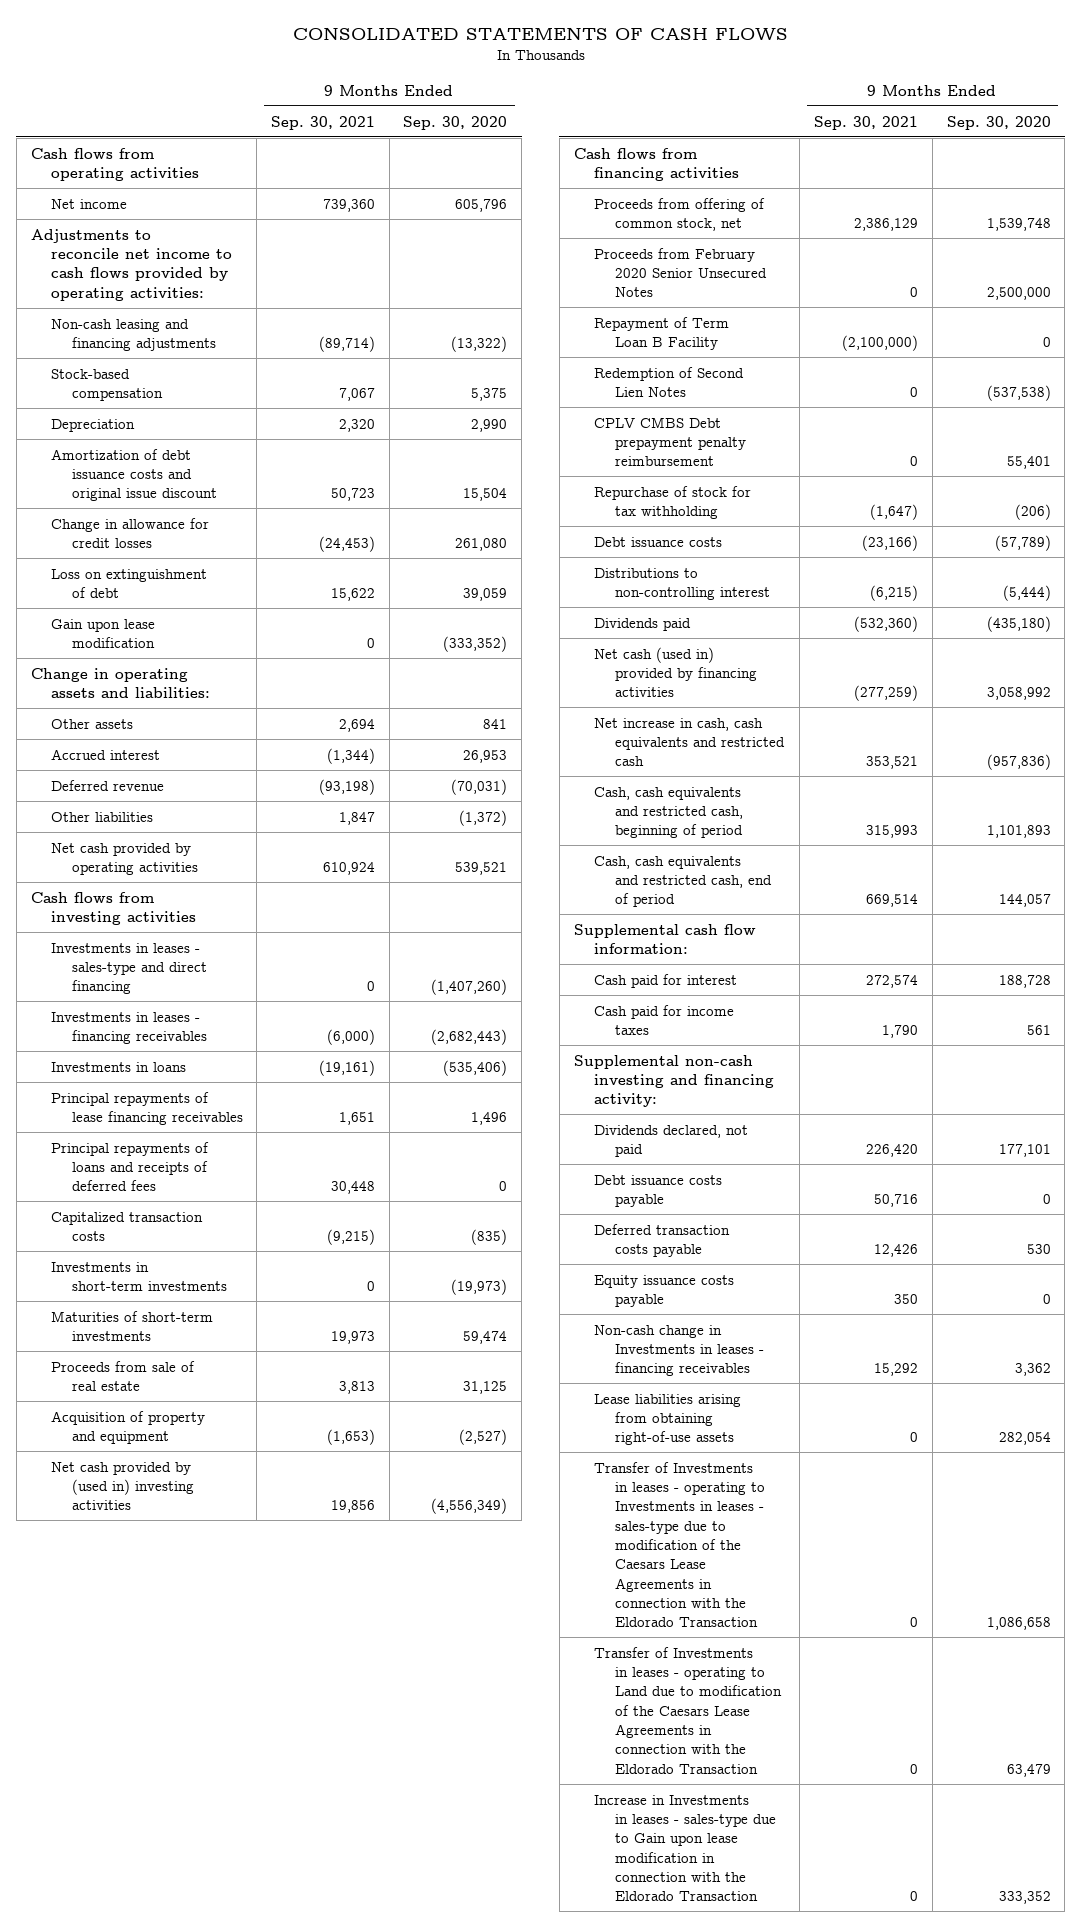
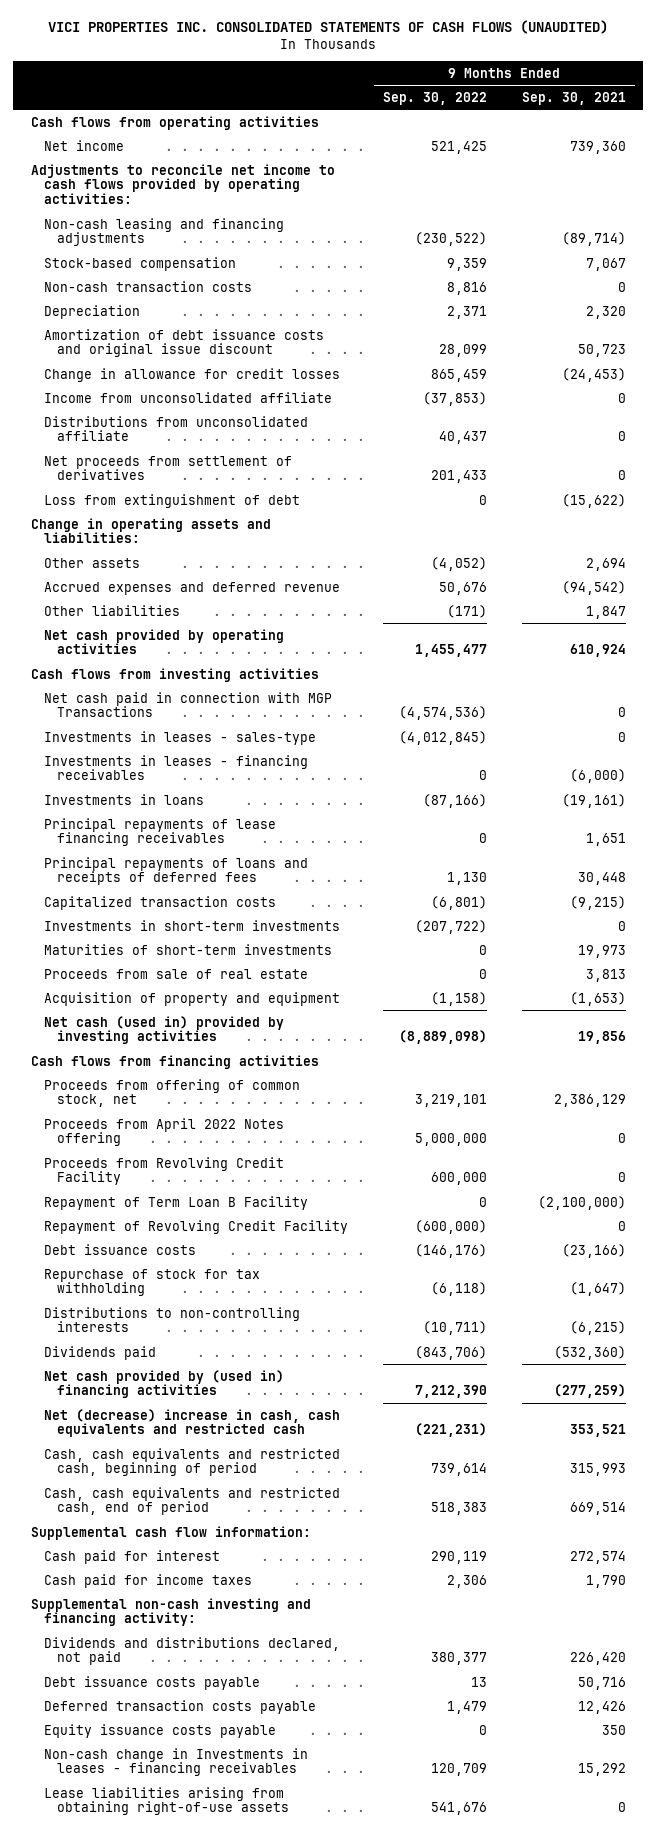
- CONSOLIDATED STATEMENTS OF CASH FLOWS
+ VICI PROPERTIES INC. CONSOLIDATED STATEMENTS OF CASH FLOWS (UNAUDITED)
- | 9 Months Ended Sep. 30, 2021 | 9 Months Ended Sep. 30, 2020
+ | 9 Months Ended Sep. 30, 2022 | 9 Months Ended Sep. 30, 2021
+ Non-cash transaction costs | 8,816 | 0
- Loss on extinguishment of debt | 15,622 | 39,059
- Gain upon lease modification | 0 | (333,352)
+ Income from unconsolidated affiliate | (37,853) | 0
+ Distributions from unconsolidated affiliate | 40,437 | 0
+ Net proceeds from settlement of derivatives | 201,433 | 0
+ Loss from extinguishment of debt | 0 | (15,622)
- Accrued interest | (1,344) | 26,953
- Deferred revenue | (93,198) | (70,031)
+ Accrued expenses and deferred revenue | 50,676 | (94,542)
- Investments in leases - sales-type and direct financing | 0 | (1,407,260)
+ Net cash paid in connection with MGP Transactions | (4,574,536) | 0
+ Investments in leases - sales-type | (4,012,845) | 0
- Net cash provided by (used in) investing activities | 19,856 | (4,556,349)
+ Net cash (used in) provided by investing activities | (8,889,098) | 19,856
- Proceeds from February 2020 Senior Unsecured Notes | 0 | 2,500,000
+ Proceeds from April 2022 Notes offering | 5,000,000 | 0
+ Proceeds from Revolving Credit Facility | 600,000 | 0
- Redemption of Second Lien Notes | 0 | (537,538)
- CPLV CMBS Debt prepayment penalty reimbursement | 0 | 55,401
+ Repayment of Revolving Credit Facility | (600,000) | 0
- Distributions to non-controlling interest | (6,215) | (5,444)
moved down: Repurchase of stock for tax withholding | (6,118) | (1,647)
+ Distributions to non-controlling interests | (10,711) | (6,215)
- Net cash (used in) provided by financing activities | (277,259) | 3,058,992
- Net increase in cash, cash equivalents and restricted cash | 353,521 | (957,836)
+ Net cash provided by (used in) financing activities | 7,212,390 | (277,259)
+ Net (decrease) increase in cash, cash equivalents and restricted cash | (221,231) | 353,521
- Dividends declared, not paid | 226,420 | 177,101
+ Dividends and distributions declared, not paid | 380,377 | 226,420
- Transfer of Investments in leases - operating to Investments in leases - sales-type due to modification of the Caesars Lease Agreements in connection with the Eldorado Transaction | 0 | 1,086,658
- Transfer of Investments in leases - operating to Land due to modification of the Caesars Lease Agreements in connection with the Eldorado Transaction | 0 | 63,479
- Increase in Investments in leases - sales-type due to Gain upon lease modification in connection with the Eldorado Transaction | 0 | 333,352

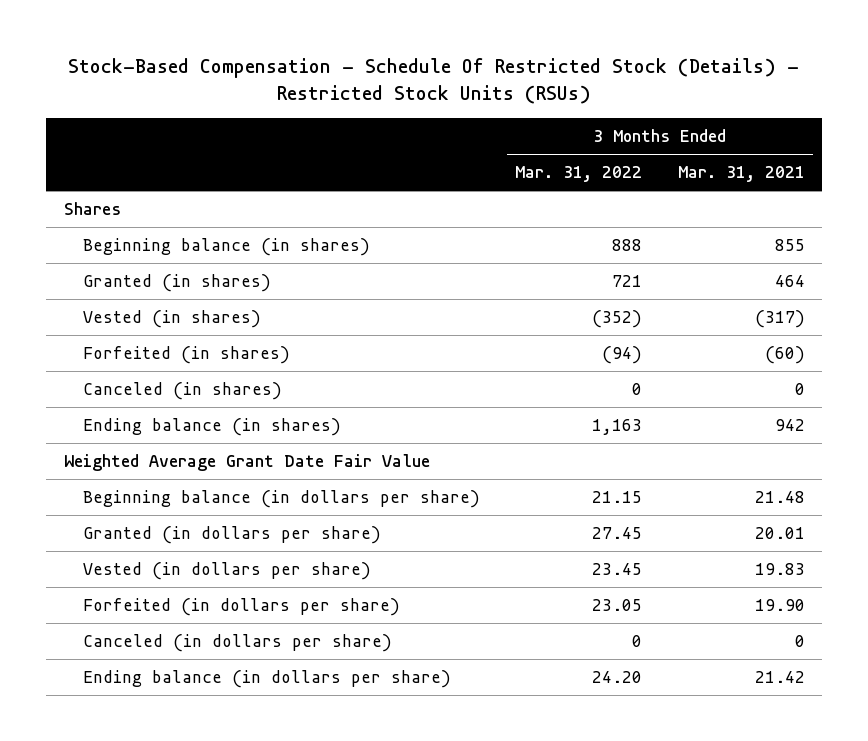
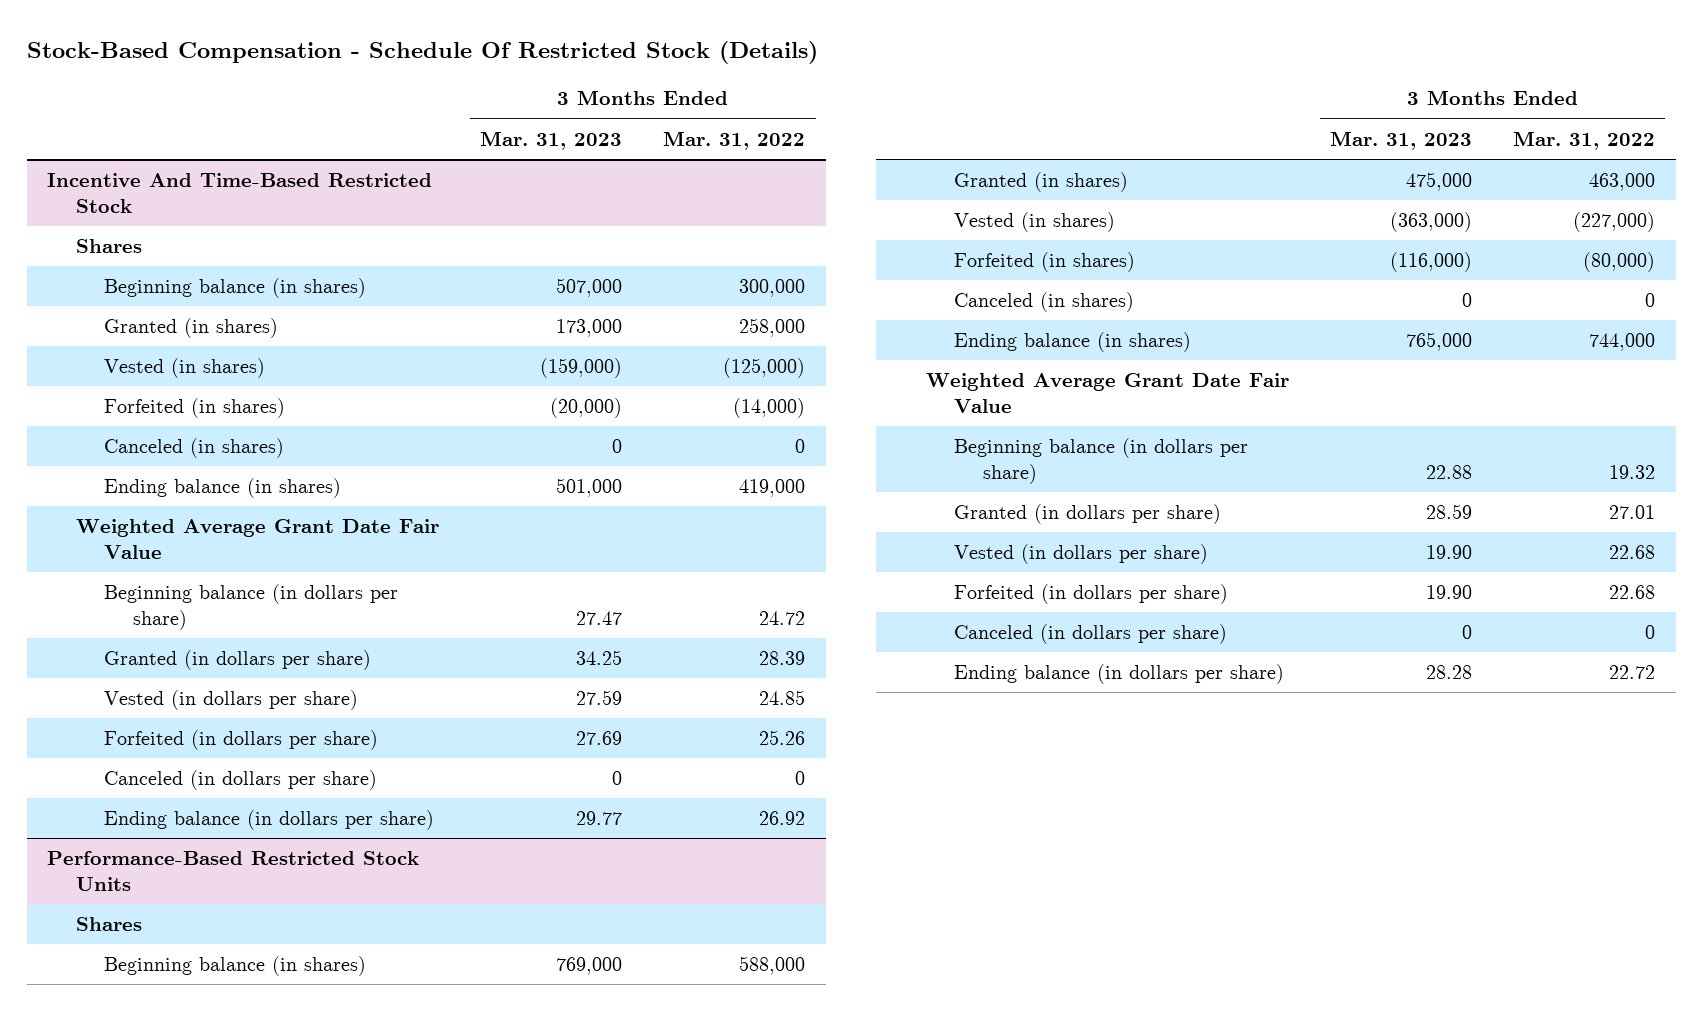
- Stock-Based Compensation - Schedule Of Restricted Stock (Details) - Restricted Stock Units (RSUs)
+ Stock-Based Compensation - Schedule Of Restricted Stock (Details)
- | 3 Months Ended Mar. 31, 2022 | 3 Months Ended Mar. 31, 2021
+ | 3 Months Ended Mar. 31, 2023 | 3 Months Ended Mar. 31, 2022
+ Incentive And Time-Based Restricted Stock
- Beginning balance (in shares) | 888 | 855
- Granted (in shares) | 721 | 464
- Vested (in shares) | (352) | (317)
- Forfeited (in shares) | (94) | (60)
+ Beginning balance (in shares) | 507,000 | 300,000
+ Granted (in shares) | 173,000 | 258,000
+ Vested (in shares) | (159,000) | (125,000)
+ Forfeited (in shares) | (20,000) | (14,000)
- Ending balance (in shares) | 1,163 | 942
+ Ending balance (in shares) | 501,000 | 419,000
- Beginning balance (in dollars per share) | 21.15 | 21.48
- Granted (in dollars per share) | 27.45 | 20.01
- Vested (in dollars per share) | 23.45 | 19.83
- Forfeited (in dollars per share) | 23.05 | 19.90
+ Beginning balance (in dollars per share) | 27.47 | 24.72
+ Granted (in dollars per share) | 34.25 | 28.39
+ Vested (in dollars per share) | 27.59 | 24.85
+ Forfeited (in dollars per share) | 27.69 | 25.26
- Ending balance (in dollars per share) | 24.20 | 21.42
+ Ending balance (in dollars per share) | 29.77 | 26.92
+ Performance-Based Restricted Stock Units
+ Shares
+ Beginning balance (in shares) | 769,000 | 588,000
+ Granted (in shares) | 475,000 | 463,000
+ Vested (in shares) | (363,000) | (227,000)
+ Forfeited (in shares) | (116,000) | (80,000)
+ Canceled (in shares) | 0 | 0
+ Ending balance (in shares) | 765,000 | 744,000
+ Weighted Average Grant Date Fair Value
+ Beginning balance (in dollars per share) | 22.88 | 19.32
+ Granted (in dollars per share) | 28.59 | 27.01
+ Vested (in dollars per share) | 19.90 | 22.68
+ Forfeited (in dollars per share) | 19.90 | 22.68
+ Canceled (in dollars per share) | 0 | 0
+ Ending balance (in dollars per share) | 28.28 | 22.72

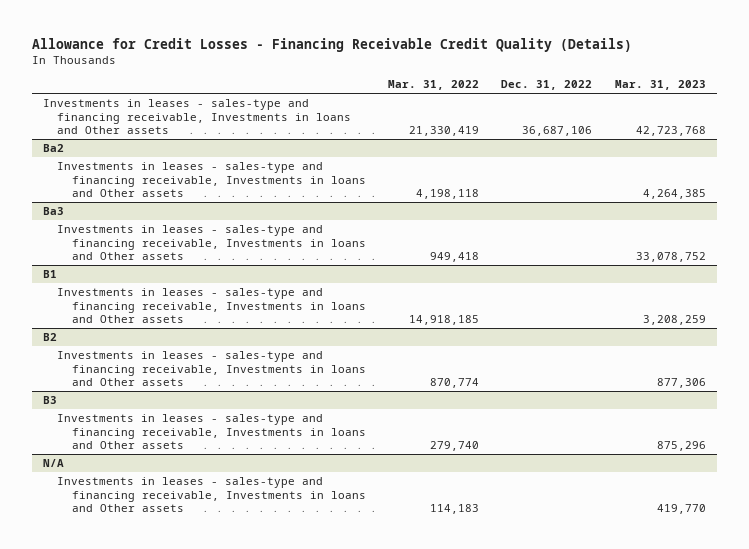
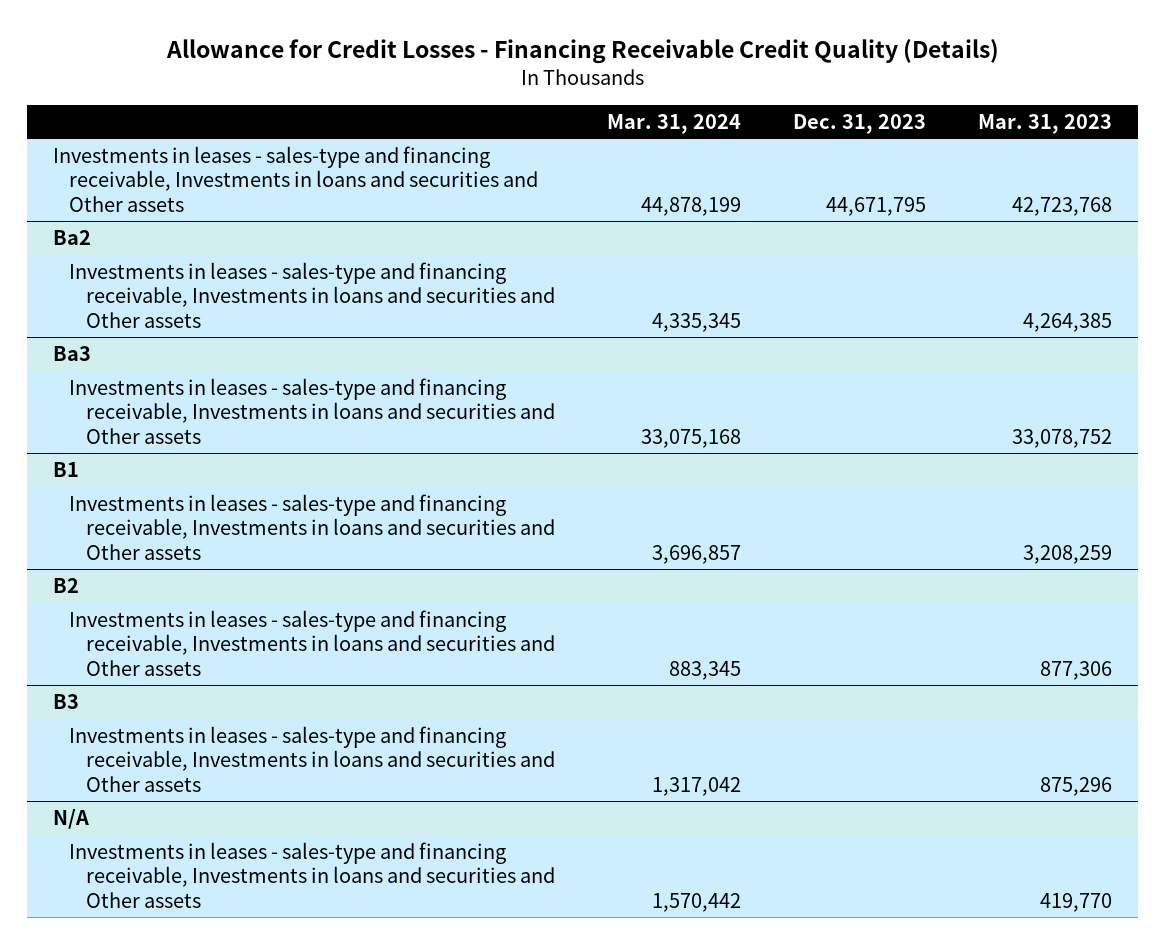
- | Mar. 31, 2022 | Dec. 31, 2022 | Mar. 31, 2023
+ | Mar. 31, 2024 | Dec. 31, 2023 | Mar. 31, 2023
- Investments in leases - sales-type and financing receivable, Investments in loans and Other assets | 21,330,419 | 36,687,106 | 42,723,768
+ Investments in leases - sales-type and financing receivable, Investments in loans and securities and Other assets | 44,878,199 | 44,671,795 | 42,723,768
@ Ba2
- Investments in leases - sales-type and financing receivable, Investments in loans and Other assets | 4,198,118 | | 4,264,385
+ Investments in leases - sales-type and financing receivable, Investments in loans and securities and Other assets | 4,335,345 | | 4,264,385
@ Ba3
- Investments in leases - sales-type and financing receivable, Investments in loans and Other assets | 949,418 | | 33,078,752
+ Investments in leases - sales-type and financing receivable, Investments in loans and securities and Other assets | 33,075,168 | | 33,078,752
@ B1
- Investments in leases - sales-type and financing receivable, Investments in loans and Other assets | 14,918,185 | | 3,208,259
+ Investments in leases - sales-type and financing receivable, Investments in loans and securities and Other assets | 3,696,857 | | 3,208,259
@ B2
- Investments in leases - sales-type and financing receivable, Investments in loans and Other assets | 870,774 | | 877,306
+ Investments in leases - sales-type and financing receivable, Investments in loans and securities and Other assets | 883,345 | | 877,306
@ B3
- Investments in leases - sales-type and financing receivable, Investments in loans and Other assets | 279,740 | | 875,296
+ Investments in leases - sales-type and financing receivable, Investments in loans and securities and Other assets | 1,317,042 | | 875,296
@ N/A
- Investments in leases - sales-type and financing receivable, Investments in loans and Other assets | 114,183 | | 419,770
+ Investments in leases - sales-type and financing receivable, Investments in loans and securities and Other assets | 1,570,442 | | 419,770

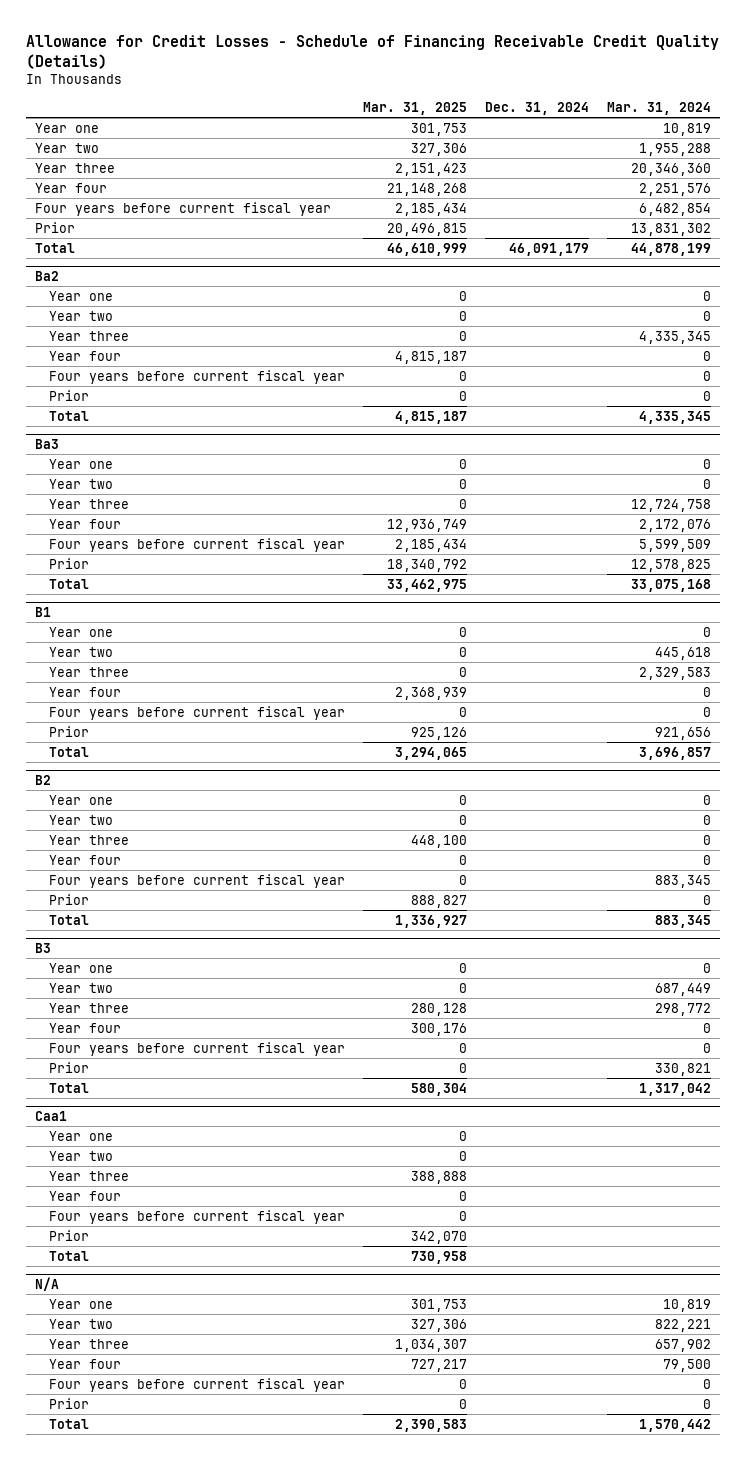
- Allowance for Credit Losses - Financing Receivable Credit Quality (Details)
+ Allowance for Credit Losses - Schedule of Financing Receivable Credit Quality (Details)
- | Mar. 31, 2024 | Dec. 31, 2023 | Mar. 31, 2023
+ | Mar. 31, 2025 | Dec. 31, 2024 | Mar. 31, 2024
- Investments in leases - sales-type and financing receivable, Investments in loans and securities and Other assets | 44,878,199 | 44,671,795 | 42,723,768
+ Year one | 301,753 | | 10,819
+ Year two | 327,306 | | 1,955,288
+ Year three | 2,151,423 | | 20,346,360
+ Year four | 21,148,268 | | 2,251,576
+ Four years before current fiscal year | 2,185,434 | | 6,482,854
+ Prior | 20,496,815 | | 13,831,302
+ Total | 46,610,999 | 46,091,179 | 44,878,199
@ Ba2
- Investments in leases - sales-type and financing receivable, Investments in loans and securities and Other assets | 4,335,345 | | 4,264,385
+ Year one | 0 | | 0
+ Year two | 0 | | 0
+ Year three | 0 | | 4,335,345
+ Year four | 4,815,187 | | 0
+ Four years before current fiscal year | 0 | | 0
+ Prior | 0 | | 0
+ Total | 4,815,187 | | 4,335,345
@ Ba3
- Investments in leases - sales-type and financing receivable, Investments in loans and securities and Other assets | 33,075,168 | | 33,078,752
+ Year one | 0 | | 0
+ Year two | 0 | | 0
+ Year three | 0 | | 12,724,758
+ Year four | 12,936,749 | | 2,172,076
+ Four years before current fiscal year | 2,185,434 | | 5,599,509
+ Prior | 18,340,792 | | 12,578,825
+ Total | 33,462,975 | | 33,075,168
@ B1
- Investments in leases - sales-type and financing receivable, Investments in loans and securities and Other assets | 3,696,857 | | 3,208,259
+ Year one | 0 | | 0
+ Year two | 0 | | 445,618
+ Year three | 0 | | 2,329,583
+ Year four | 2,368,939 | | 0
+ Four years before current fiscal year | 0 | | 0
+ Prior | 925,126 | | 921,656
+ Total | 3,294,065 | | 3,696,857
@ B2
- Investments in leases - sales-type and financing receivable, Investments in loans and securities and Other assets | 883,345 | | 877,306
+ Year one | 0 | | 0
+ Year two | 0 | | 0
+ Year three | 448,100 | | 0
+ Year four | 0 | | 0
+ Four years before current fiscal year | 0 | | 883,345
+ Prior | 888,827 | | 0
+ Total | 1,336,927 | | 883,345
@ B3
- Investments in leases - sales-type and financing receivable, Investments in loans and securities and Other assets | 1,317,042 | | 875,296
+ Year one | 0 | | 0
+ Year two | 0 | | 687,449
+ Year three | 280,128 | | 298,772
+ Year four | 300,176 | | 0
+ Four years before current fiscal year | 0 | | 0
+ Prior | 0 | | 330,821
+ Total | 580,304 | | 1,317,042
+ Caa1
+ Year one | 0 | |
+ Year two | 0 | |
+ Year three | 388,888 | |
+ Year four | 0 | |
+ Four years before current fiscal year | 0 | |
+ Prior | 342,070 | |
+ Total | 730,958 | |
@ N/A
- Investments in leases - sales-type and financing receivable, Investments in loans and securities and Other assets | 1,570,442 | | 419,770
+ Year one | 301,753 | | 10,819
+ Year two | 327,306 | | 822,221
+ Year three | 1,034,307 | | 657,902
+ Year four | 727,217 | | 79,500
+ Four years before current fiscal year | 0 | | 0
+ Prior | 0 | | 0
+ Total | 2,390,583 | | 1,570,442

